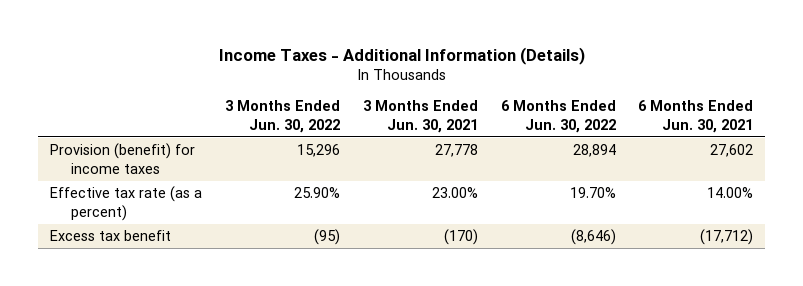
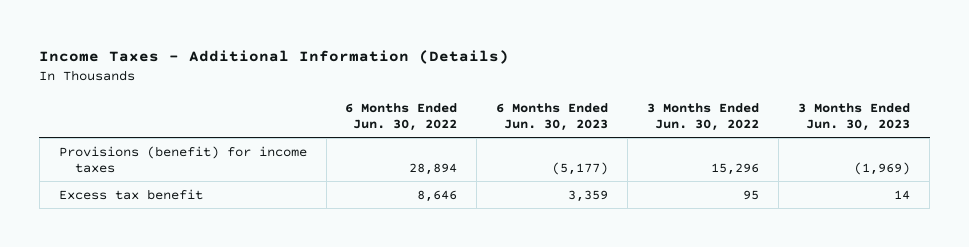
- | 3 Months Ended Jun. 30, 2022 | 3 Months Ended Jun. 30, 2021 | 6 Months Ended Jun. 30, 2022 | 6 Months Ended Jun. 30, 2021
+ | 6 Months Ended Jun. 30, 2022 | 6 Months Ended Jun. 30, 2023 | 3 Months Ended Jun. 30, 2022 | 3 Months Ended Jun. 30, 2023
- Provision (benefit) for income taxes | 15,296 | 27,778 | 28,894 | 27,602
- Effective tax rate (as a percent) | 25.90% | 23.00% | 19.70% | 14.00%
- Excess tax benefit | (95) | (170) | (8,646) | (17,712)
+ Provisions (benefit) for income taxes | 28,894 | (5,177) | 15,296 | (1,969)
+ Excess tax benefit | 8,646 | 3,359 | 95 | 14

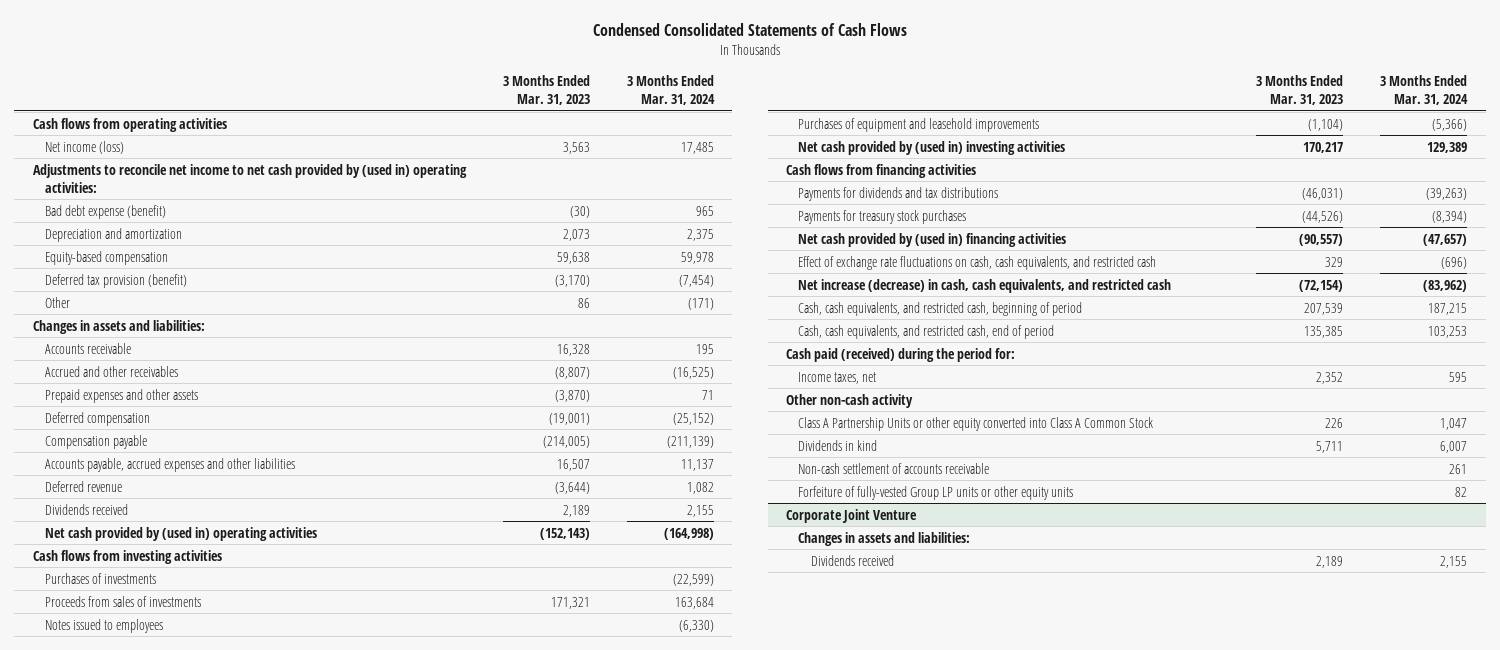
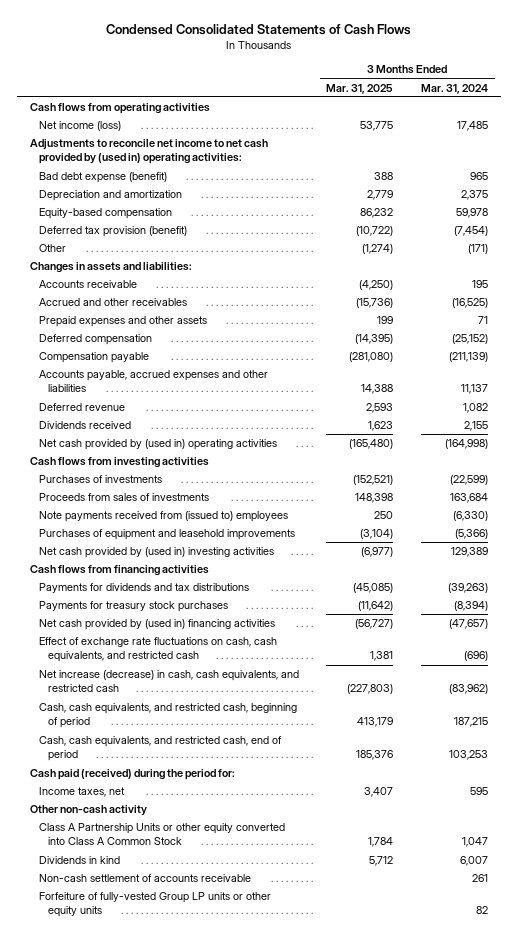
- | 3 Months Ended Mar. 31, 2023 | 3 Months Ended Mar. 31, 2024
+ | 3 Months Ended Mar. 31, 2025 | 3 Months Ended Mar. 31, 2024
- Notes issued to employees | | (6,330)
+ Note payments received from (issued to) employees | 250 | (6,330)
- Corporate Joint Venture
- Changes in assets and liabilities:
- Dividends received | 2,189 | 2,155

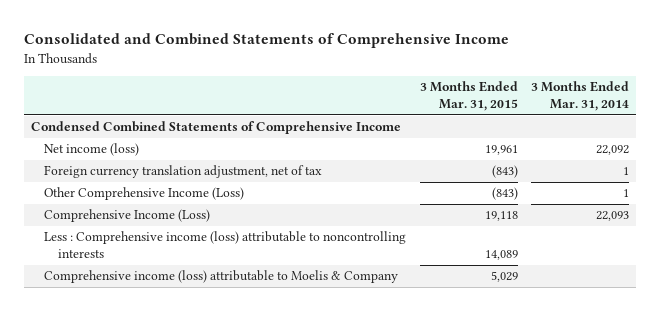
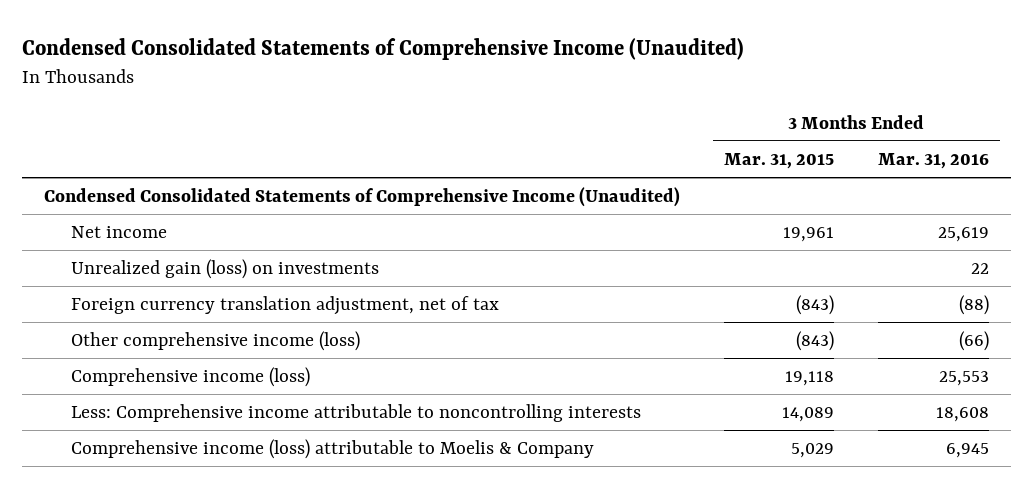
- Consolidated and Combined Statements of Comprehensive Income
+ Condensed Consolidated Statements of Comprehensive Income (Unaudited)
- | 3 Months Ended Mar. 31, 2015 | 3 Months Ended Mar. 31, 2014
+ | 3 Months Ended Mar. 31, 2015 | 3 Months Ended Mar. 31, 2016
- Condensed Combined Statements of Comprehensive Income
- Net income (loss) | 19,961 | 22,092
+ Condensed Consolidated Statements of Comprehensive Income (Unaudited)
+ Net income | 19,961 | 25,619
+ Unrealized gain (loss) on investments | | 22
- Other Comprehensive Income (Loss) | (843) | 1
- Comprehensive Income (Loss) | 19,118 | 22,093
- Less : Comprehensive income (loss) attributable to noncontrolling interests | 14,089 |
+ Other comprehensive income (loss) | (843) | (66)
+ Comprehensive income (loss) | 19,118 | 25,553
+ Less: Comprehensive income attributable to noncontrolling interests | 14,089 | 18,608

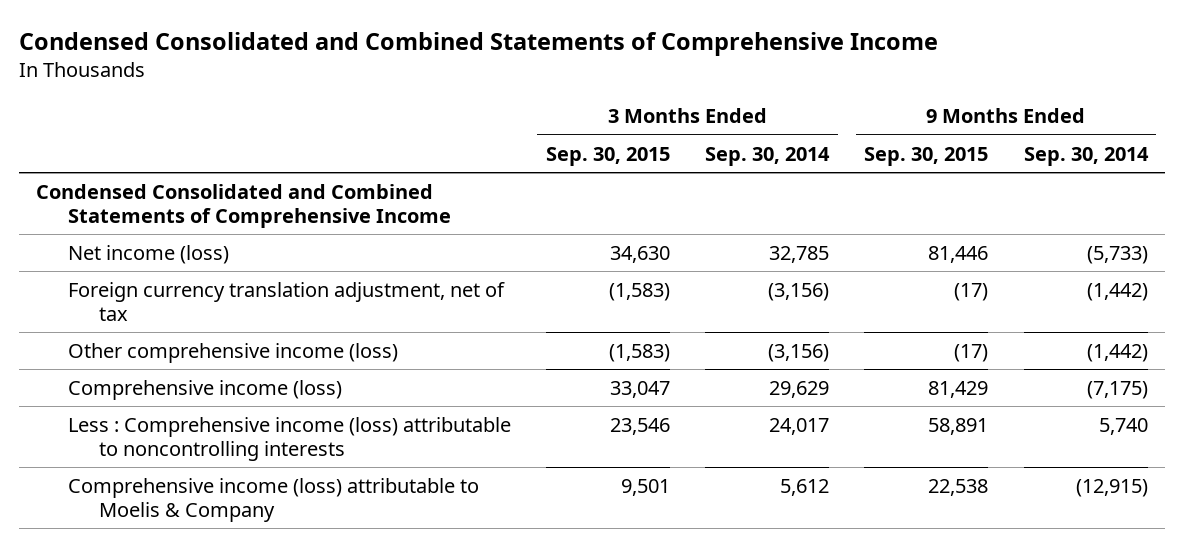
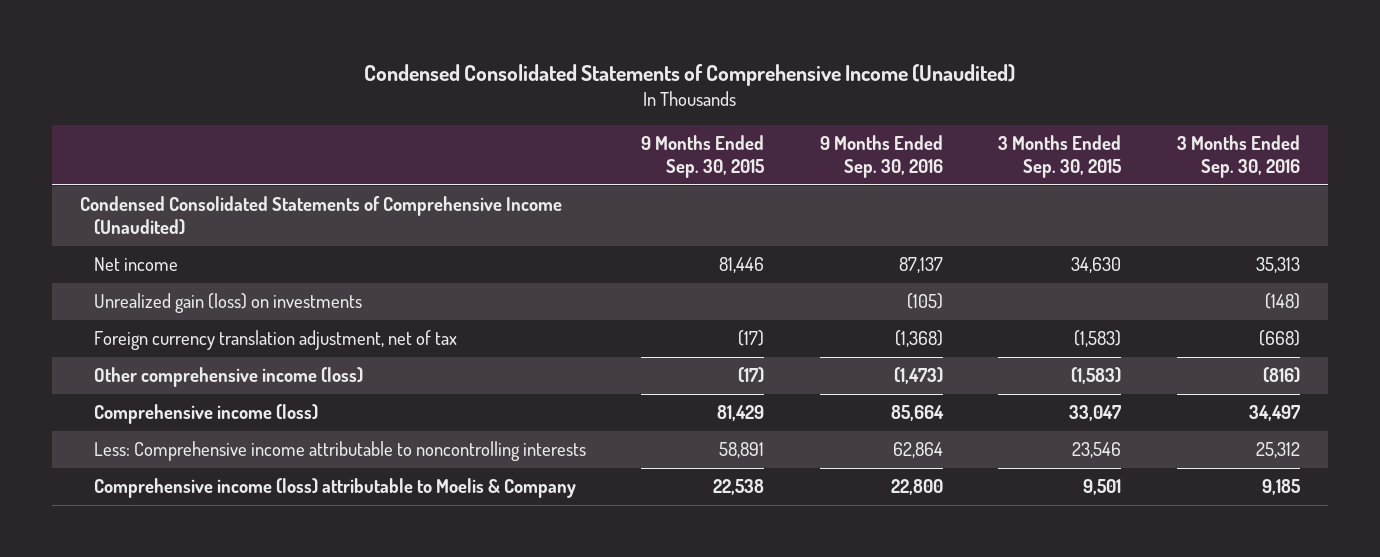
- Condensed Consolidated and Combined Statements of Comprehensive Income
+ Condensed Consolidated Statements of Comprehensive Income (Unaudited)
- | 3 Months Ended Sep. 30, 2015 | 3 Months Ended Sep. 30, 2014 | 9 Months Ended Sep. 30, 2015 | 9 Months Ended Sep. 30, 2014
+ | 9 Months Ended Sep. 30, 2015 | 9 Months Ended Sep. 30, 2016 | 3 Months Ended Sep. 30, 2015 | 3 Months Ended Sep. 30, 2016
- Condensed Consolidated and Combined Statements of Comprehensive Income
- Net income (loss) | 34,630 | 32,785 | 81,446 | (5,733)
+ Condensed Consolidated Statements of Comprehensive Income (Unaudited)
+ Net income | 81,446 | 87,137 | 34,630 | 35,313
+ Unrealized gain (loss) on investments | | (105) | | (148)
- Less : Comprehensive income (loss) attributable to noncontrolling interests | 23,546 | 24,017 | 58,891 | 5,740
+ Less: Comprehensive income attributable to noncontrolling interests | 58,891 | 62,864 | 23,546 | 25,312

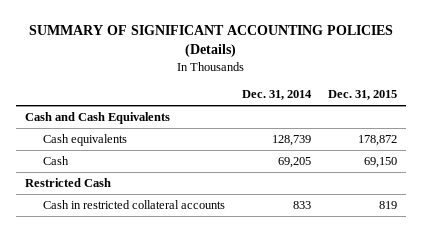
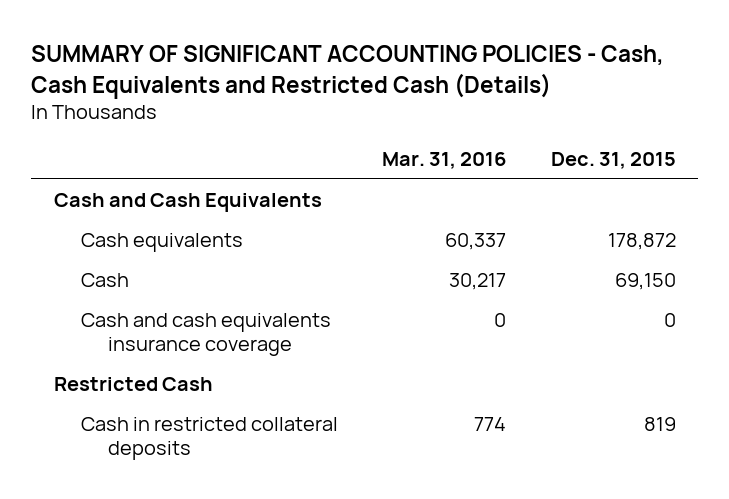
- SUMMARY OF SIGNIFICANT ACCOUNTING POLICIES (Details)
+ SUMMARY OF SIGNIFICANT ACCOUNTING POLICIES - Cash, Cash Equivalents and Restricted Cash (Details)
- | Dec. 31, 2014 | Dec. 31, 2015
+ | Mar. 31, 2016 | Dec. 31, 2015
+ Cash and cash equivalents insurance coverage | 0 | 0
- Cash in restricted collateral accounts | 833 | 819
+ Cash in restricted collateral deposits | 774 | 819

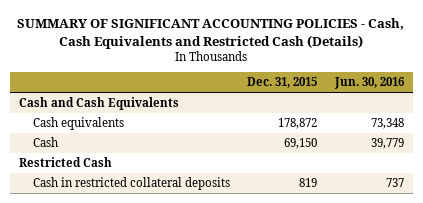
- | Mar. 31, 2016 | Dec. 31, 2015
+ | Dec. 31, 2015 | Jun. 30, 2016
- Cash and cash equivalents insurance coverage | 0 | 0

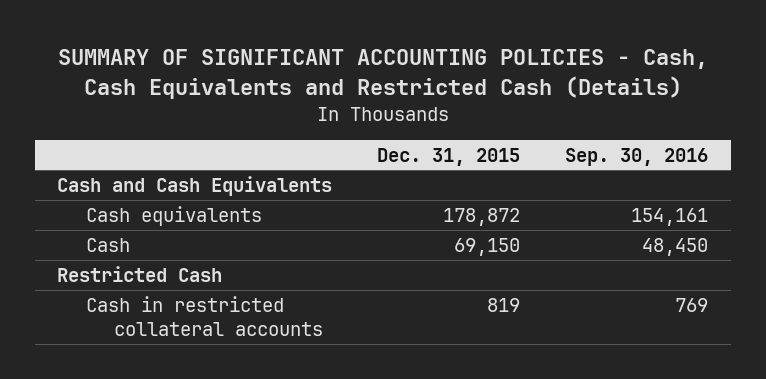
- | Dec. 31, 2015 | Jun. 30, 2016
+ | Dec. 31, 2015 | Sep. 30, 2016
- Cash in restricted collateral deposits | 819 | 737
+ Cash in restricted collateral accounts | 819 | 769

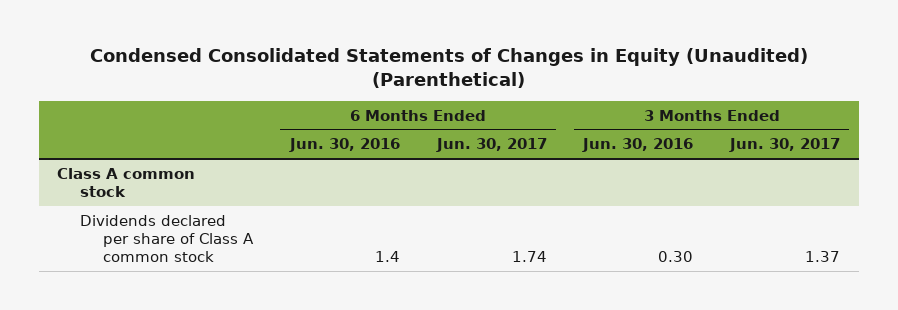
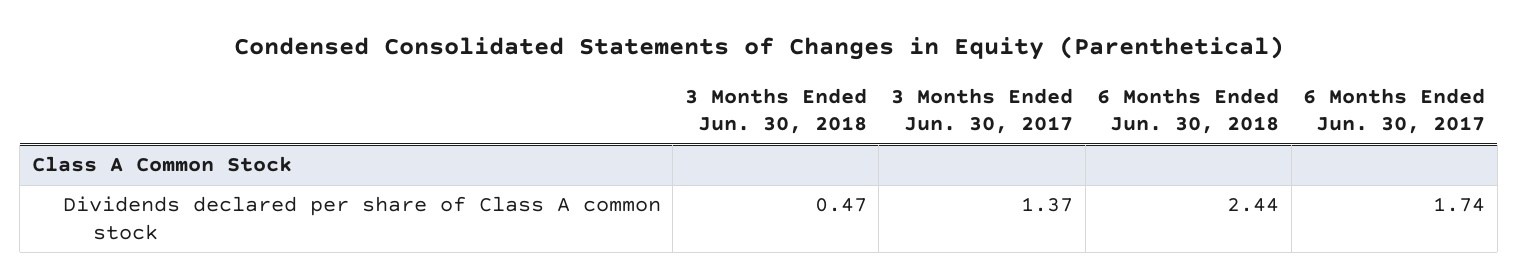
- Condensed Consolidated Statements of Changes in Equity (Unaudited) (Parenthetical)
+ Condensed Consolidated Statements of Changes in Equity (Parenthetical)
- | 6 Months Ended Jun. 30, 2016 | 6 Months Ended Jun. 30, 2017 | 3 Months Ended Jun. 30, 2016 | 3 Months Ended Jun. 30, 2017
+ | 3 Months Ended Jun. 30, 2018 | 3 Months Ended Jun. 30, 2017 | 6 Months Ended Jun. 30, 2018 | 6 Months Ended Jun. 30, 2017
- Class A common stock
+ Class A Common Stock

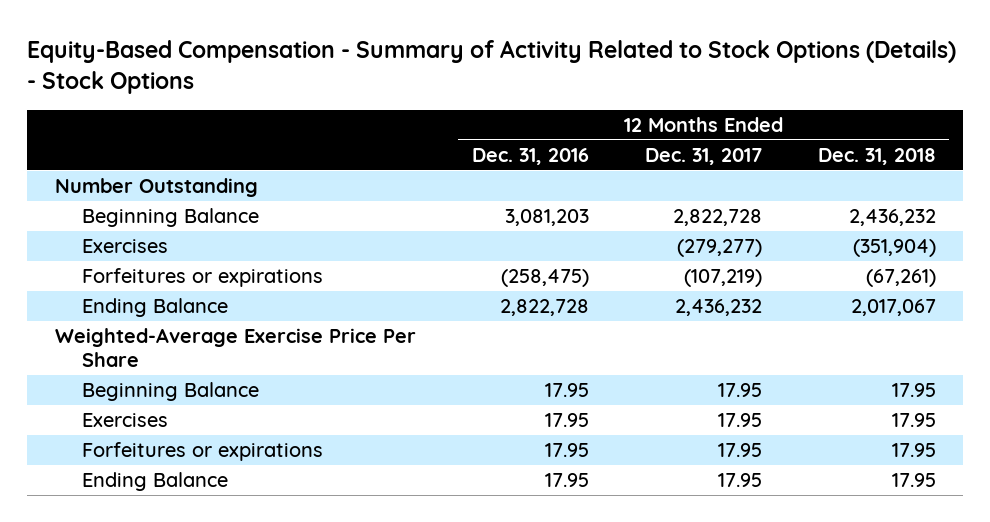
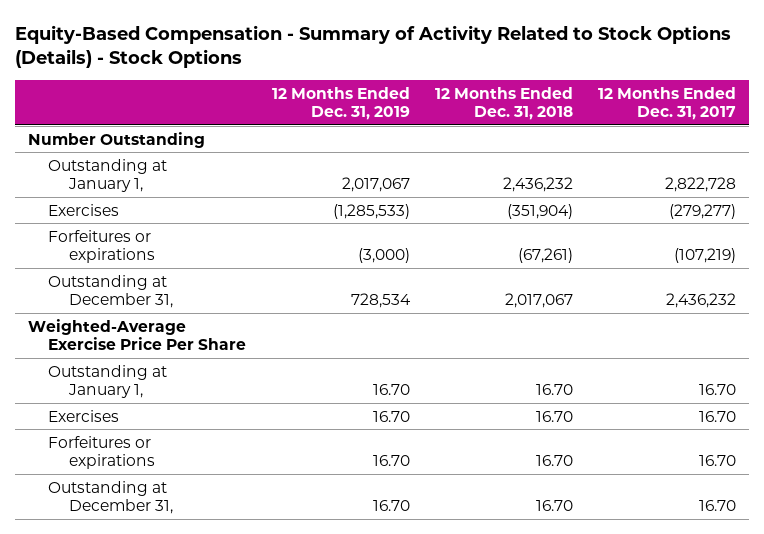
- | 12 Months Ended Dec. 31, 2016 | 12 Months Ended Dec. 31, 2017 | 12 Months Ended Dec. 31, 2018
+ | 12 Months Ended Dec. 31, 2019 | 12 Months Ended Dec. 31, 2018 | 12 Months Ended Dec. 31, 2017
- Beginning Balance | 3,081,203 | 2,822,728 | 2,436,232
+ Outstanding at January 1, | 2,017,067 | 2,436,232 | 2,822,728
- Ending Balance | 2,822,728 | 2,436,232 | 2,017,067
+ Outstanding at December 31, | 728,534 | 2,017,067 | 2,436,232
- Beginning Balance | 17.95 | 17.95 | 17.95
- Exercises | 17.95 | 17.95 | 17.95
- Forfeitures or expirations | 17.95 | 17.95 | 17.95
- Ending Balance | 17.95 | 17.95 | 17.95
+ Outstanding at January 1, | 16.70 | 16.70 | 16.70
+ Exercises | 16.70 | 16.70 | 16.70
+ Forfeitures or expirations | 16.70 | 16.70 | 16.70
+ Outstanding at December 31, | 16.70 | 16.70 | 16.70

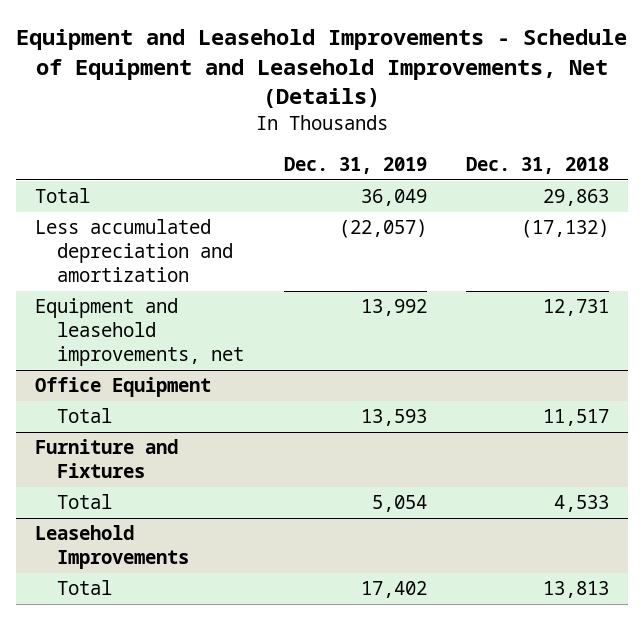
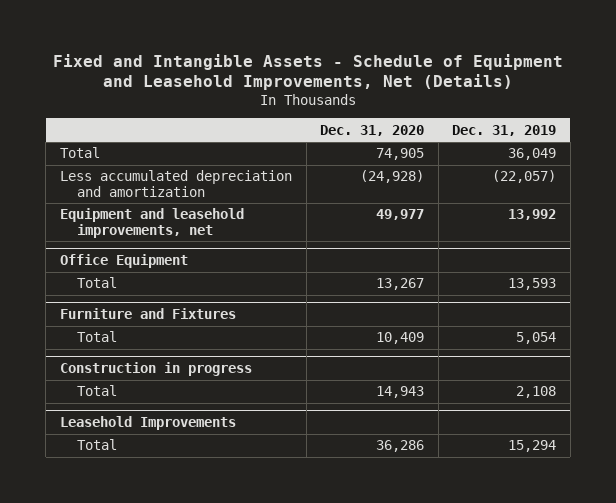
- Equipment and Leasehold Improvements - Schedule of Equipment and Leasehold Improvements, Net (Details)
+ Fixed and Intangible Assets - Schedule of Equipment and Leasehold Improvements, Net (Details)
- | Dec. 31, 2019 | Dec. 31, 2018
+ | Dec. 31, 2020 | Dec. 31, 2019
+ Construction in progress
+ Total | 14,943 | 2,108
@ Leasehold Improvements
- Total | 17,402 | 13,813
+ Total | 36,286 | 15,294

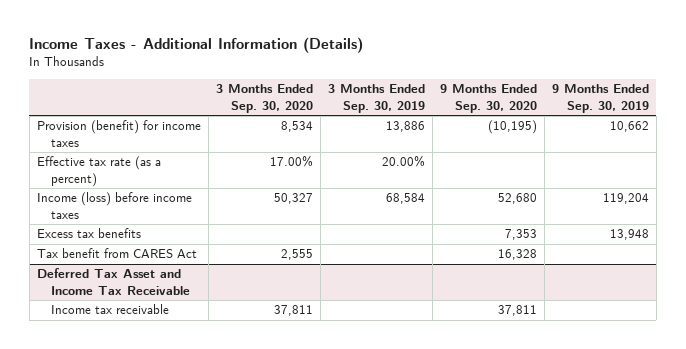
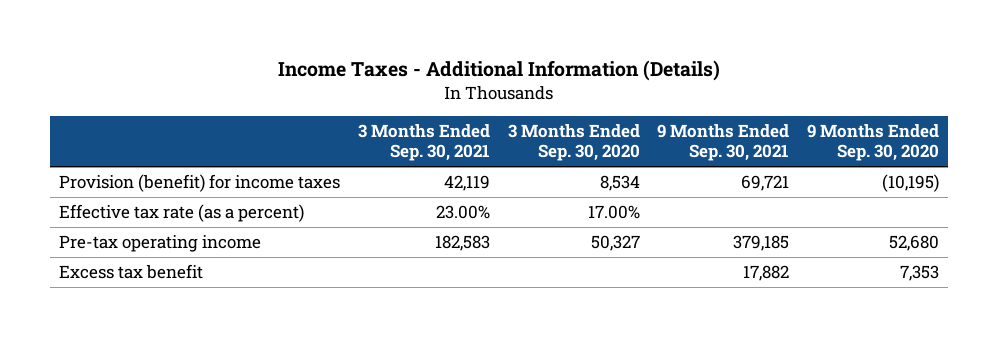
- | 3 Months Ended Sep. 30, 2020 | 3 Months Ended Sep. 30, 2019 | 9 Months Ended Sep. 30, 2020 | 9 Months Ended Sep. 30, 2019
+ | 3 Months Ended Sep. 30, 2021 | 3 Months Ended Sep. 30, 2020 | 9 Months Ended Sep. 30, 2021 | 9 Months Ended Sep. 30, 2020
- Income (loss) before income taxes | 50,327 | 68,584 | 52,680 | 119,204
- Excess tax benefits | | | 7,353 | 13,948
- Tax benefit from CARES Act | 2,555 | | 16,328 |
- Deferred Tax Asset and Income Tax Receivable
- Income tax receivable | 37,811 | | 37,811 |
+ Pre-tax operating income | 182,583 | 50,327 | 379,185 | 52,680
+ Excess tax benefit | | | 17,882 | 7,353

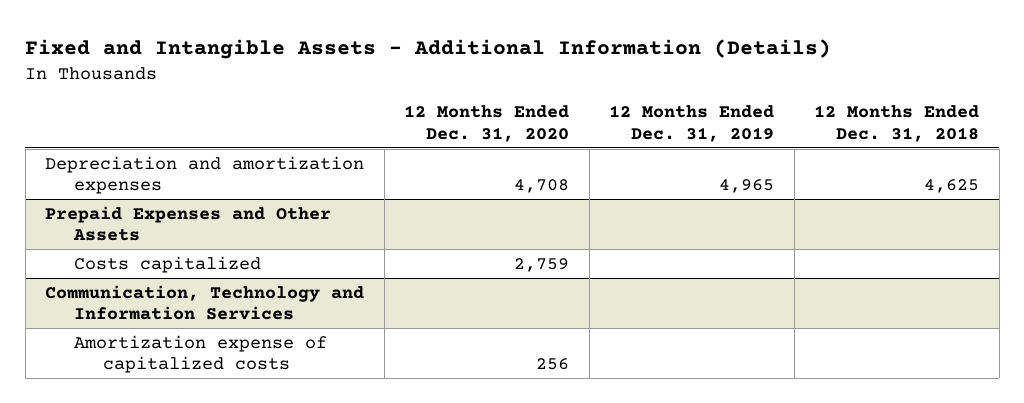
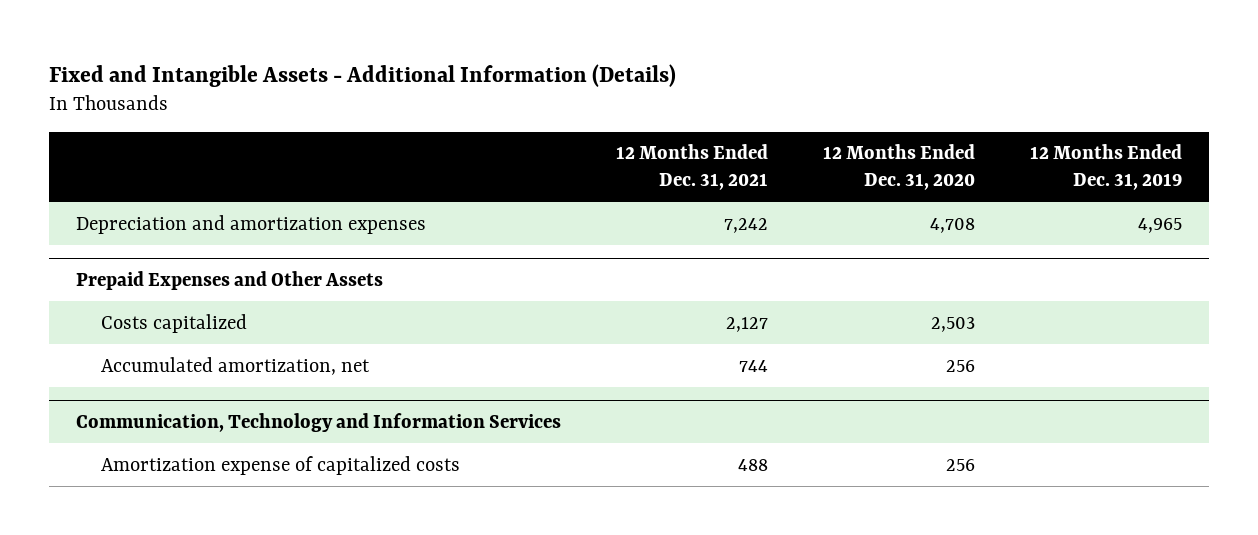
- | 12 Months Ended Dec. 31, 2020 | 12 Months Ended Dec. 31, 2019 | 12 Months Ended Dec. 31, 2018
+ | 12 Months Ended Dec. 31, 2021 | 12 Months Ended Dec. 31, 2020 | 12 Months Ended Dec. 31, 2019
@ Prepaid Expenses and Other Assets
- Costs capitalized | 2,759 | |
+ Costs capitalized | 2,127 | 2,503 |
+ Accumulated amortization, net | 744 | 256 |

